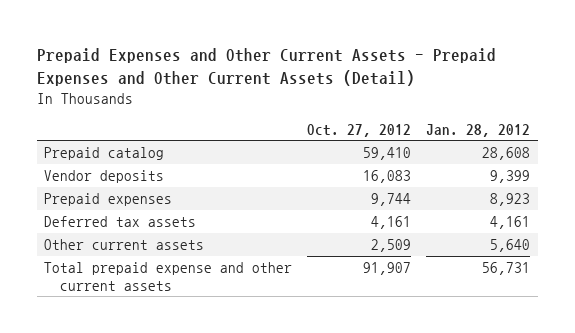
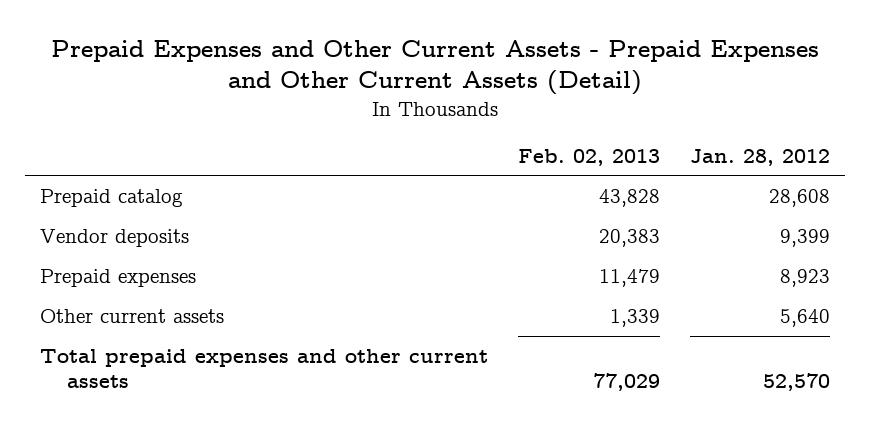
- | Oct. 27, 2012 | Jan. 28, 2012
+ | Feb. 02, 2013 | Jan. 28, 2012
- Deferred tax assets | 4,161 | 4,161
- Total prepaid expense and other current assets | 91,907 | 56,731
+ Total prepaid expenses and other current assets | 77,029 | 52,570

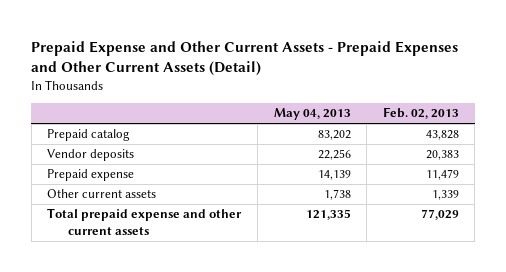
- Prepaid Expenses and Other Current Assets - Prepaid Expenses and Other Current Assets (Detail)
+ Prepaid Expense and Other Current Assets - Prepaid Expenses and Other Current Assets (Detail)
- | Feb. 02, 2013 | Jan. 28, 2012
+ | May 04, 2013 | Feb. 02, 2013
- Prepaid expenses | 11,479 | 8,923
+ Prepaid expense | 14,139 | 11,479
- Total prepaid expenses and other current assets | 77,029 | 52,570
+ Total prepaid expense and other current assets | 121,335 | 77,029

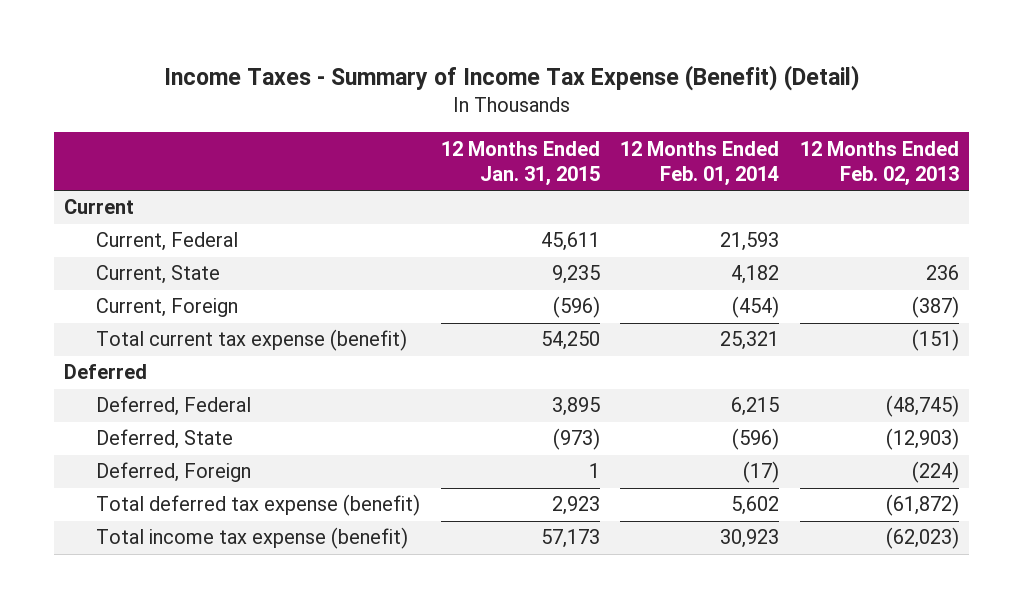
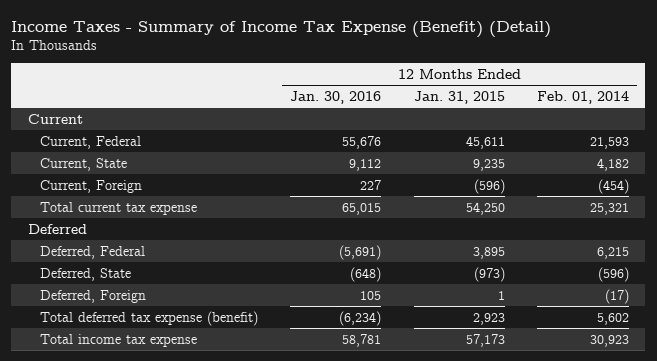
- | 12 Months Ended Jan. 31, 2015 | 12 Months Ended Feb. 01, 2014 | 12 Months Ended Feb. 02, 2013
+ | 12 Months Ended Jan. 30, 2016 | 12 Months Ended Jan. 31, 2015 | 12 Months Ended Feb. 01, 2014
- Total current tax expense (benefit) | 54,250 | 25,321 | (151)
+ Total current tax expense | 65,015 | 54,250 | 25,321
- Total income tax expense (benefit) | 57,173 | 30,923 | (62,023)
+ Total income tax expense | 58,781 | 57,173 | 30,923

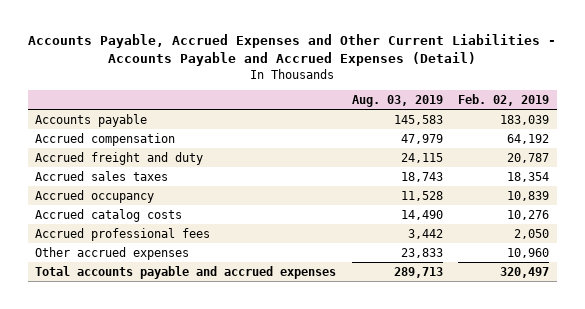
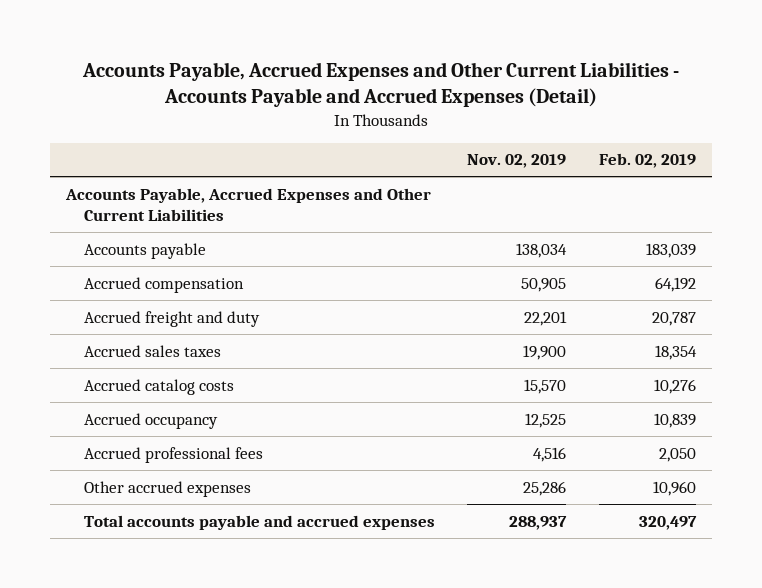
- | Aug. 03, 2019 | Feb. 02, 2019
+ | Nov. 02, 2019 | Feb. 02, 2019
+ Accounts Payable, Accrued Expenses and Other Current Liabilities
moved down: Accrued occupancy | 12,525 | 10,839

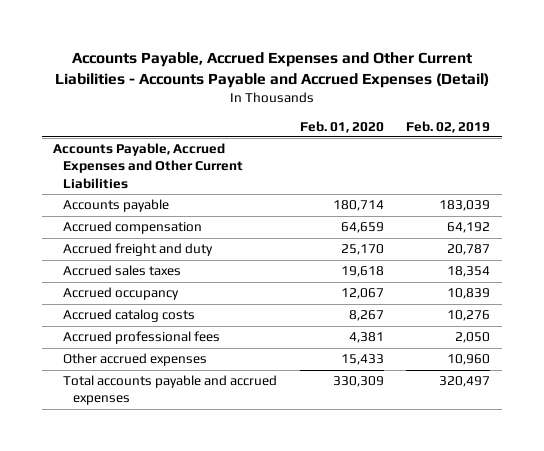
- | Nov. 02, 2019 | Feb. 02, 2019
+ | Feb. 01, 2020 | Feb. 02, 2019
moved down: Accrued catalog costs | 8,267 | 10,276

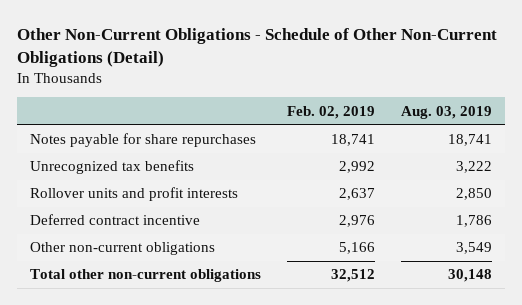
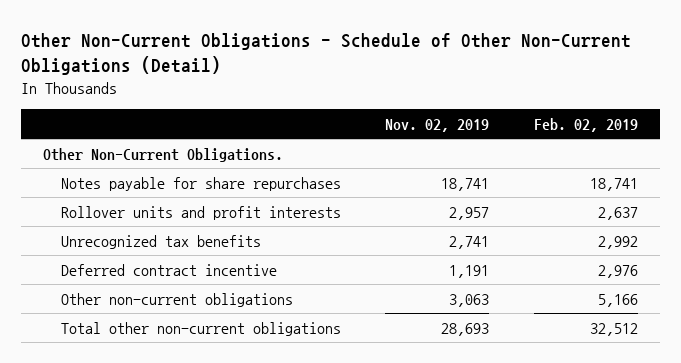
- | Feb. 02, 2019 | Aug. 03, 2019
+ | Nov. 02, 2019 | Feb. 02, 2019
+ Other Non-Current Obligations.
moved down: Unrecognized tax benefits | 2,741 | 2,992

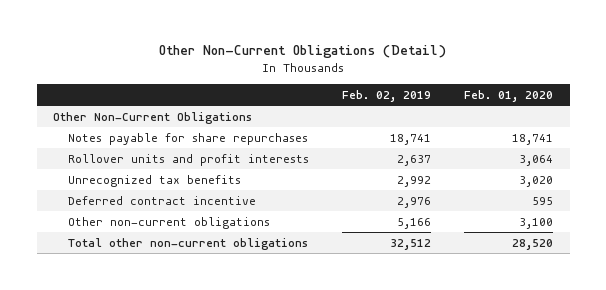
- Other Non-Current Obligations - Schedule of Other Non-Current Obligations (Detail)
+ Other Non-Current Obligations (Detail)
- | Nov. 02, 2019 | Feb. 02, 2019
+ | Feb. 02, 2019 | Feb. 01, 2020
- Other Non-Current Obligations.
+ Other Non-Current Obligations

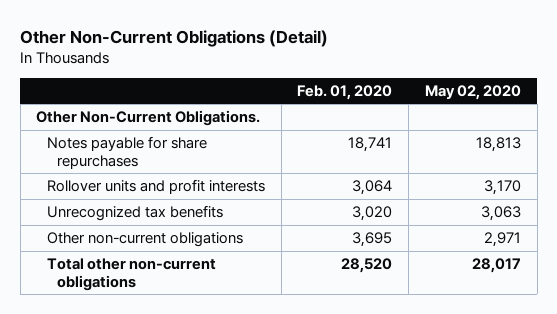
- | Feb. 02, 2019 | Feb. 01, 2020
+ | Feb. 01, 2020 | May 02, 2020
- Other Non-Current Obligations
+ Other Non-Current Obligations.
- Deferred contract incentive | 2,976 | 595
- Other non-current obligations | 5,166 | 3,100
+ Other non-current obligations | 3,695 | 2,971

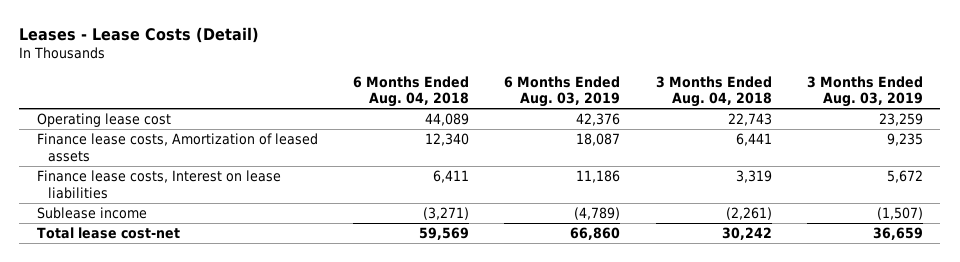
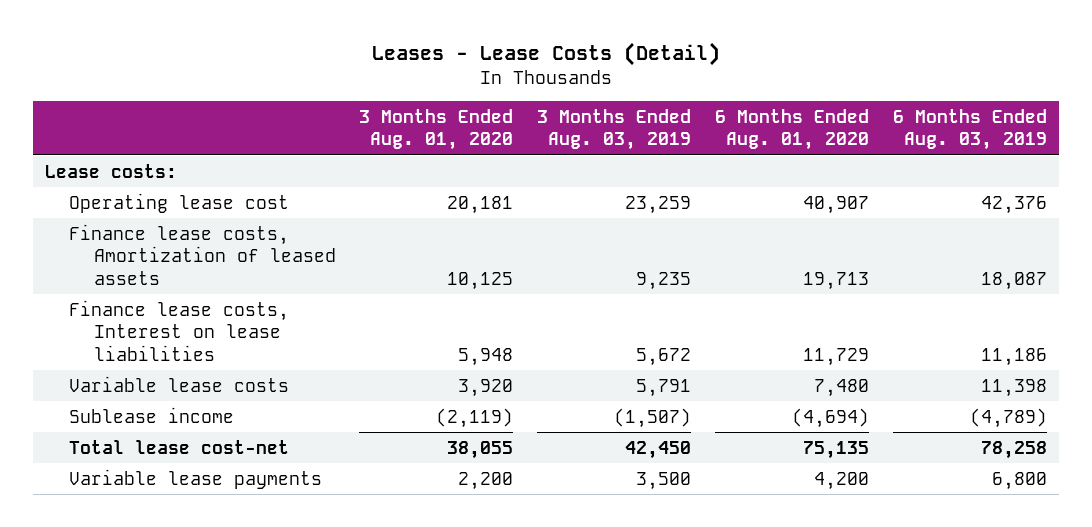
- | 6 Months Ended Aug. 04, 2018 | 6 Months Ended Aug. 03, 2019 | 3 Months Ended Aug. 04, 2018 | 3 Months Ended Aug. 03, 2019
+ | 3 Months Ended Aug. 01, 2020 | 3 Months Ended Aug. 03, 2019 | 6 Months Ended Aug. 01, 2020 | 6 Months Ended Aug. 03, 2019
+ Lease costs:
+ Variable lease costs | 3,920 | 5,791 | 7,480 | 11,398
- Total lease cost-net | 59,569 | 66,860 | 30,242 | 36,659
+ Total lease cost-net | 38,055 | 42,450 | 75,135 | 78,258
+ Variable lease payments | 2,200 | 3,500 | 4,200 | 6,800

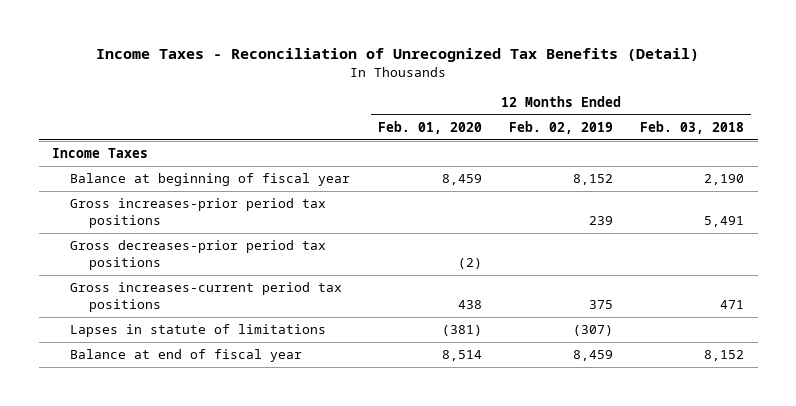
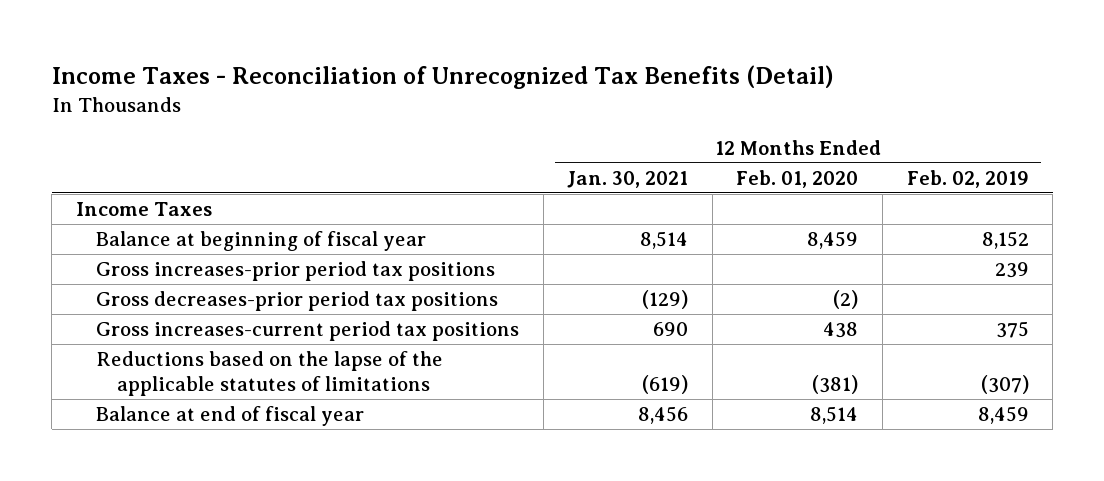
- | 12 Months Ended Feb. 01, 2020 | 12 Months Ended Feb. 02, 2019 | 12 Months Ended Feb. 03, 2018
+ | 12 Months Ended Jan. 30, 2021 | 12 Months Ended Feb. 01, 2020 | 12 Months Ended Feb. 02, 2019
- Lapses in statute of limitations | (381) | (307) |
+ Reductions based on the lapse of the applicable statutes of limitations | (619) | (381) | (307)

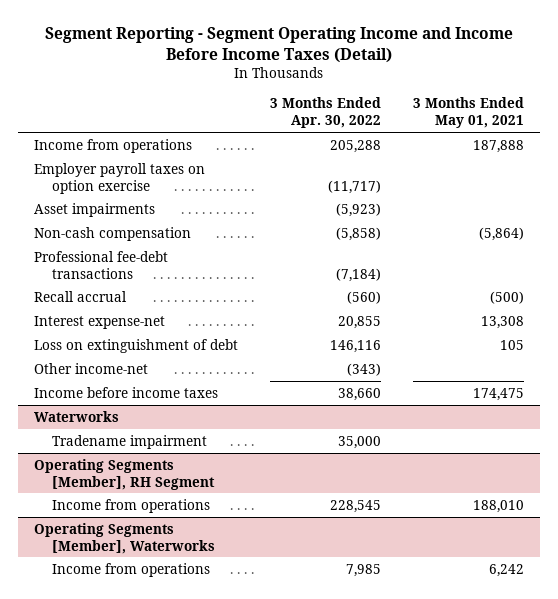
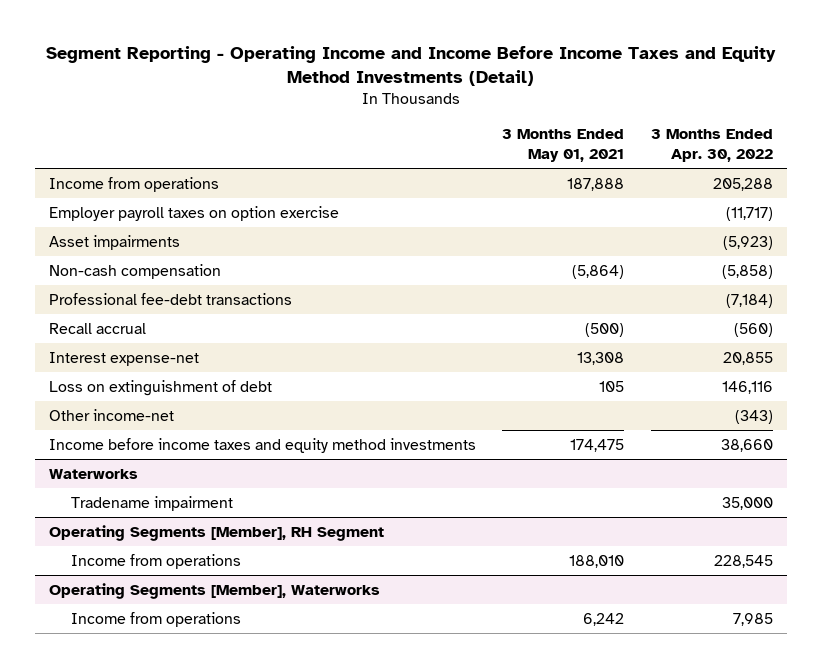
- Segment Reporting - Segment Operating Income and Income Before Income Taxes (Detail)
+ Segment Reporting - Operating Income and Income Before Income Taxes and Equity Method Investments (Detail)
- | 3 Months Ended Apr. 30, 2022 | 3 Months Ended May 01, 2021
+ | 3 Months Ended May 01, 2021 | 3 Months Ended Apr. 30, 2022
- Income before income taxes | 38,660 | 174,475
+ Income before income taxes and equity method investments | 174,475 | 38,660

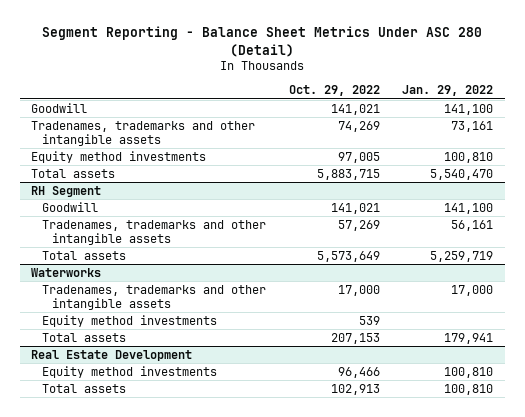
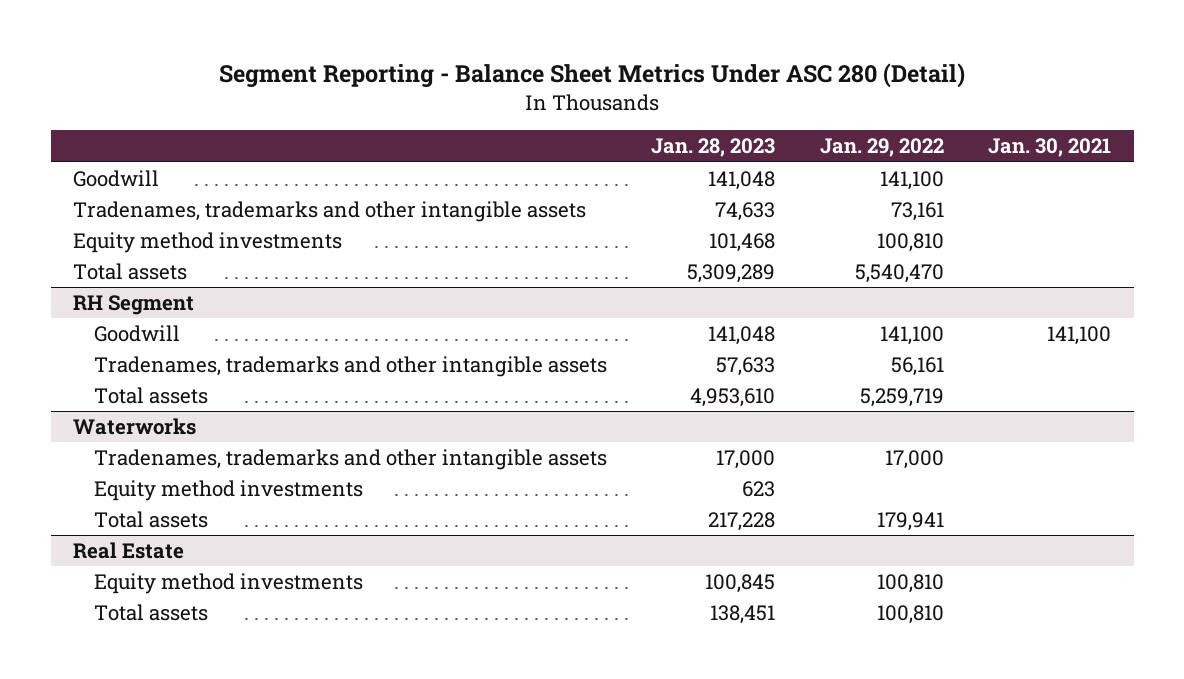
- | Oct. 29, 2022 | Jan. 29, 2022
+ | Jan. 28, 2023 | Jan. 29, 2022 | Jan. 30, 2021
- Real Estate Development
+ Real Estate

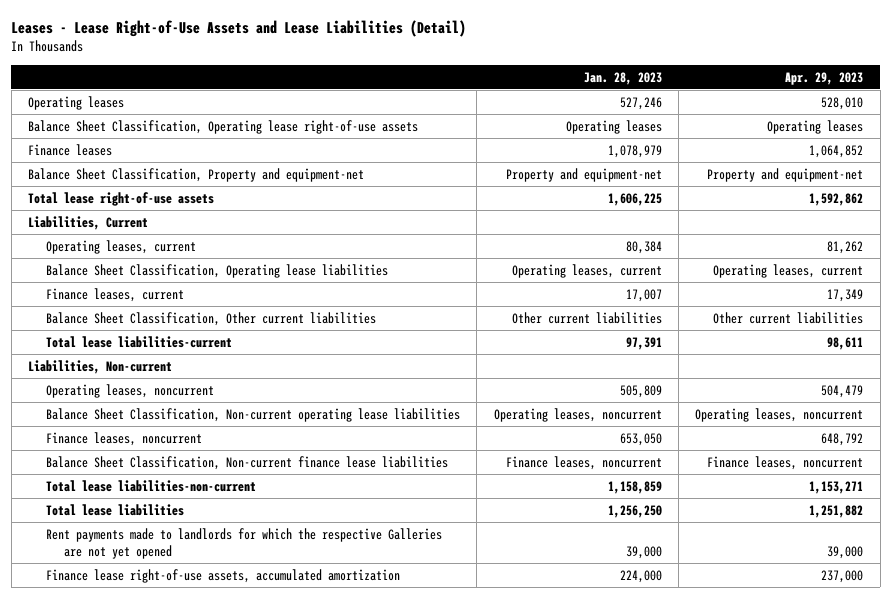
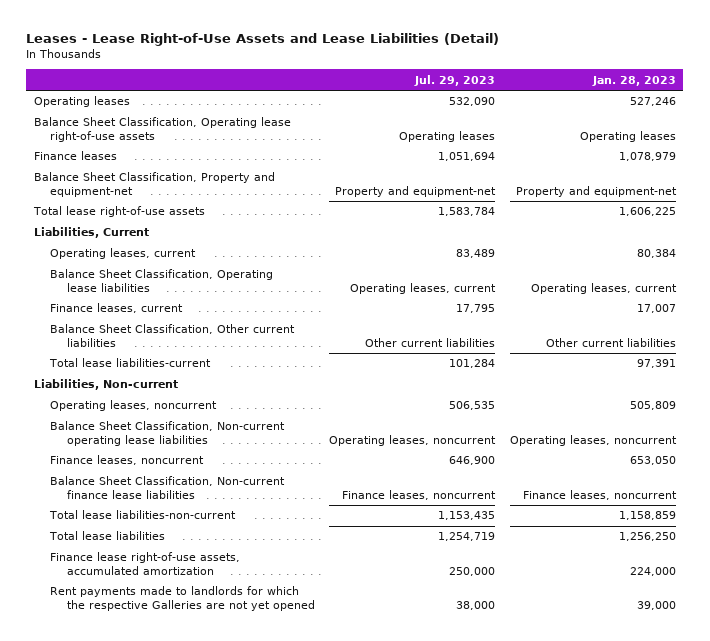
- | Jan. 28, 2023 | Apr. 29, 2023
+ | Jul. 29, 2023 | Jan. 28, 2023
moved down: Rent payments made to landlords for which the respective Galleries are not yet opened | 38,000 | 39,000

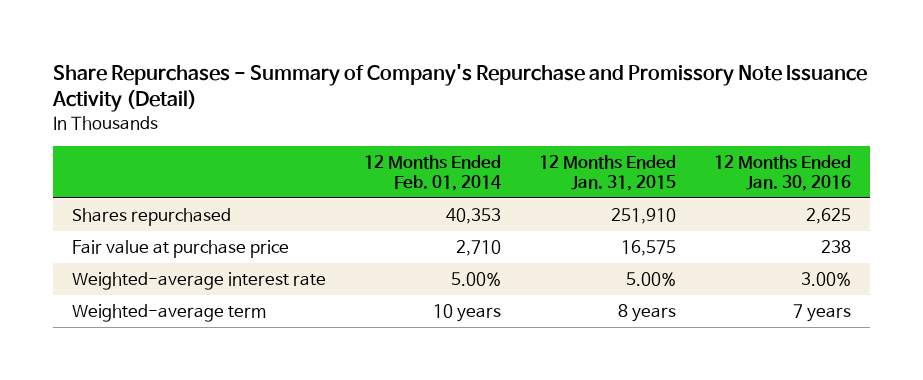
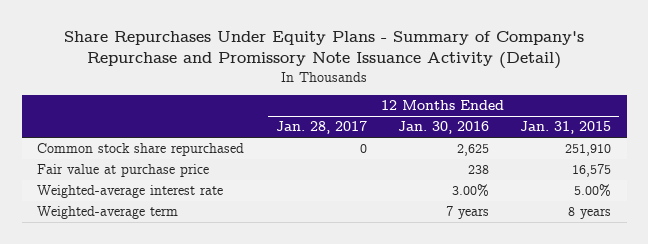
- Share Repurchases - Summary of Company's Repurchase and Promissory Note Issuance Activity (Detail)
+ Share Repurchases Under Equity Plans - Summary of Company's Repurchase and Promissory Note Issuance Activity (Detail)
- | 12 Months Ended Feb. 01, 2014 | 12 Months Ended Jan. 31, 2015 | 12 Months Ended Jan. 30, 2016
+ | 12 Months Ended Jan. 28, 2017 | 12 Months Ended Jan. 30, 2016 | 12 Months Ended Jan. 31, 2015
- Shares repurchased | 40,353 | 251,910 | 2,625
+ Common stock share repurchased | 0 | 2,625 | 251,910

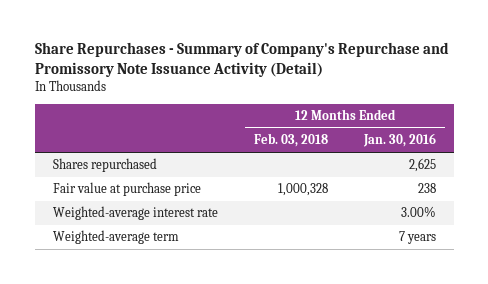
- Share Repurchases Under Equity Plans - Summary of Company's Repurchase and Promissory Note Issuance Activity (Detail)
+ Share Repurchases - Summary of Company's Repurchase and Promissory Note Issuance Activity (Detail)
- | 12 Months Ended Jan. 28, 2017 | 12 Months Ended Jan. 30, 2016 | 12 Months Ended Jan. 31, 2015
+ | 12 Months Ended Feb. 03, 2018 | 12 Months Ended Jan. 30, 2016
- Common stock share repurchased | 0 | 2,625 | 251,910
+ Shares repurchased | | 2,625

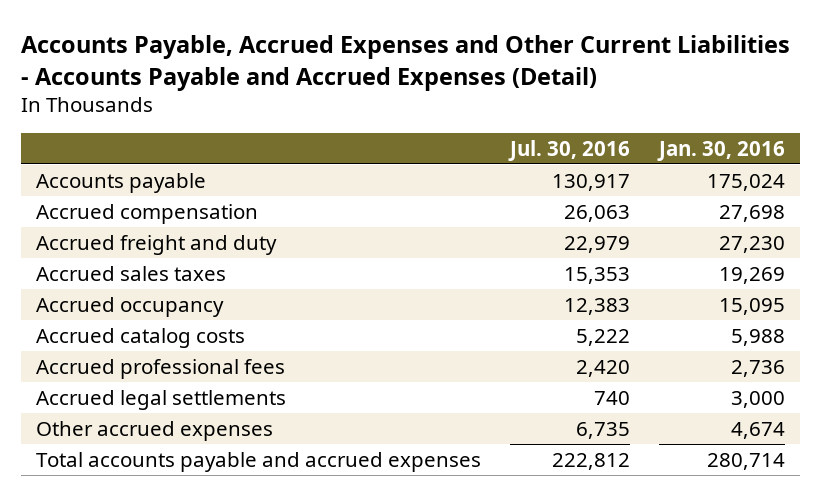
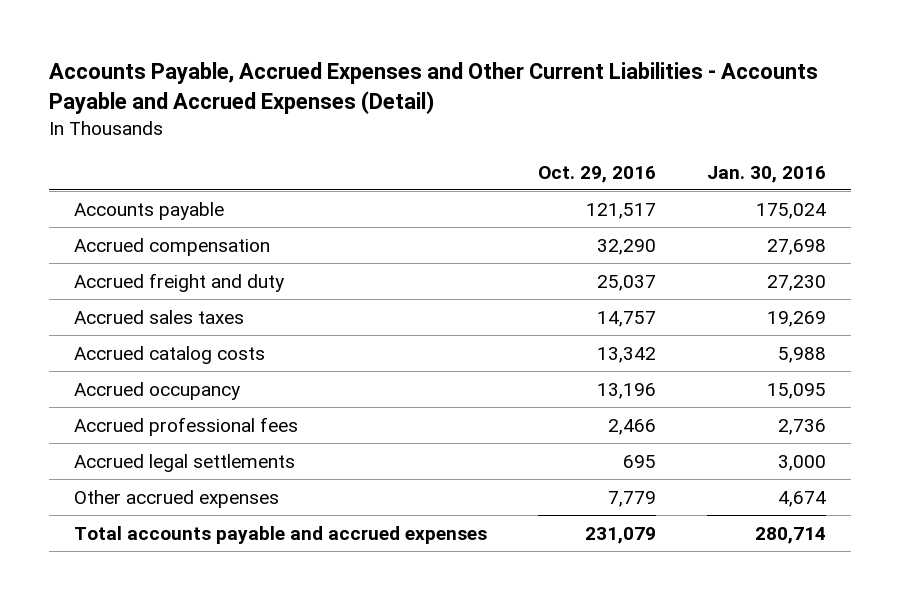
- | Jul. 30, 2016 | Jan. 30, 2016
+ | Oct. 29, 2016 | Jan. 30, 2016
moved down: Accrued occupancy | 13,196 | 15,095

